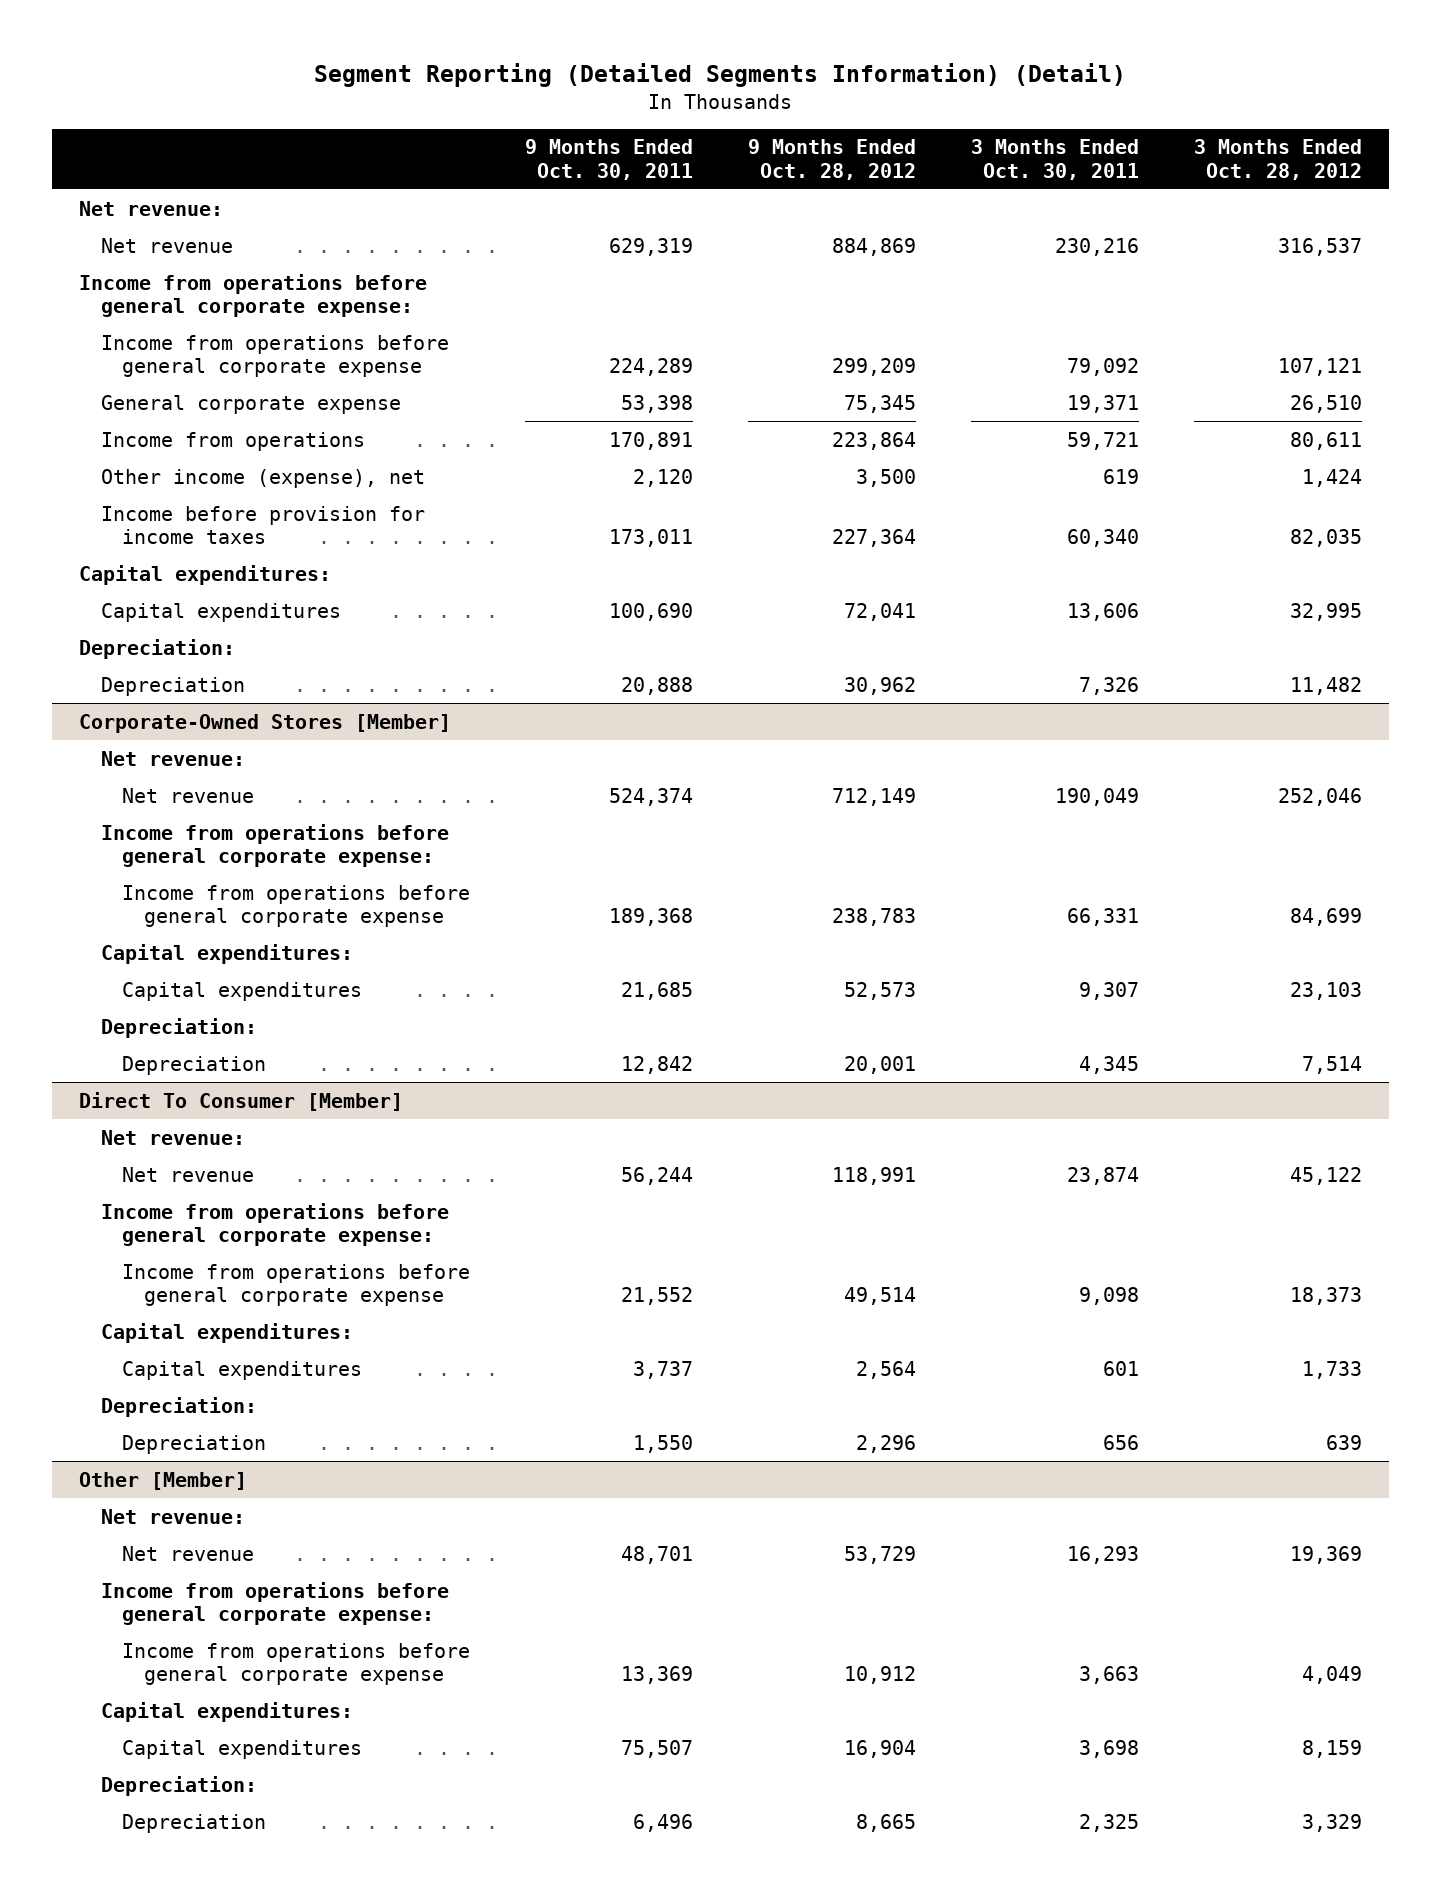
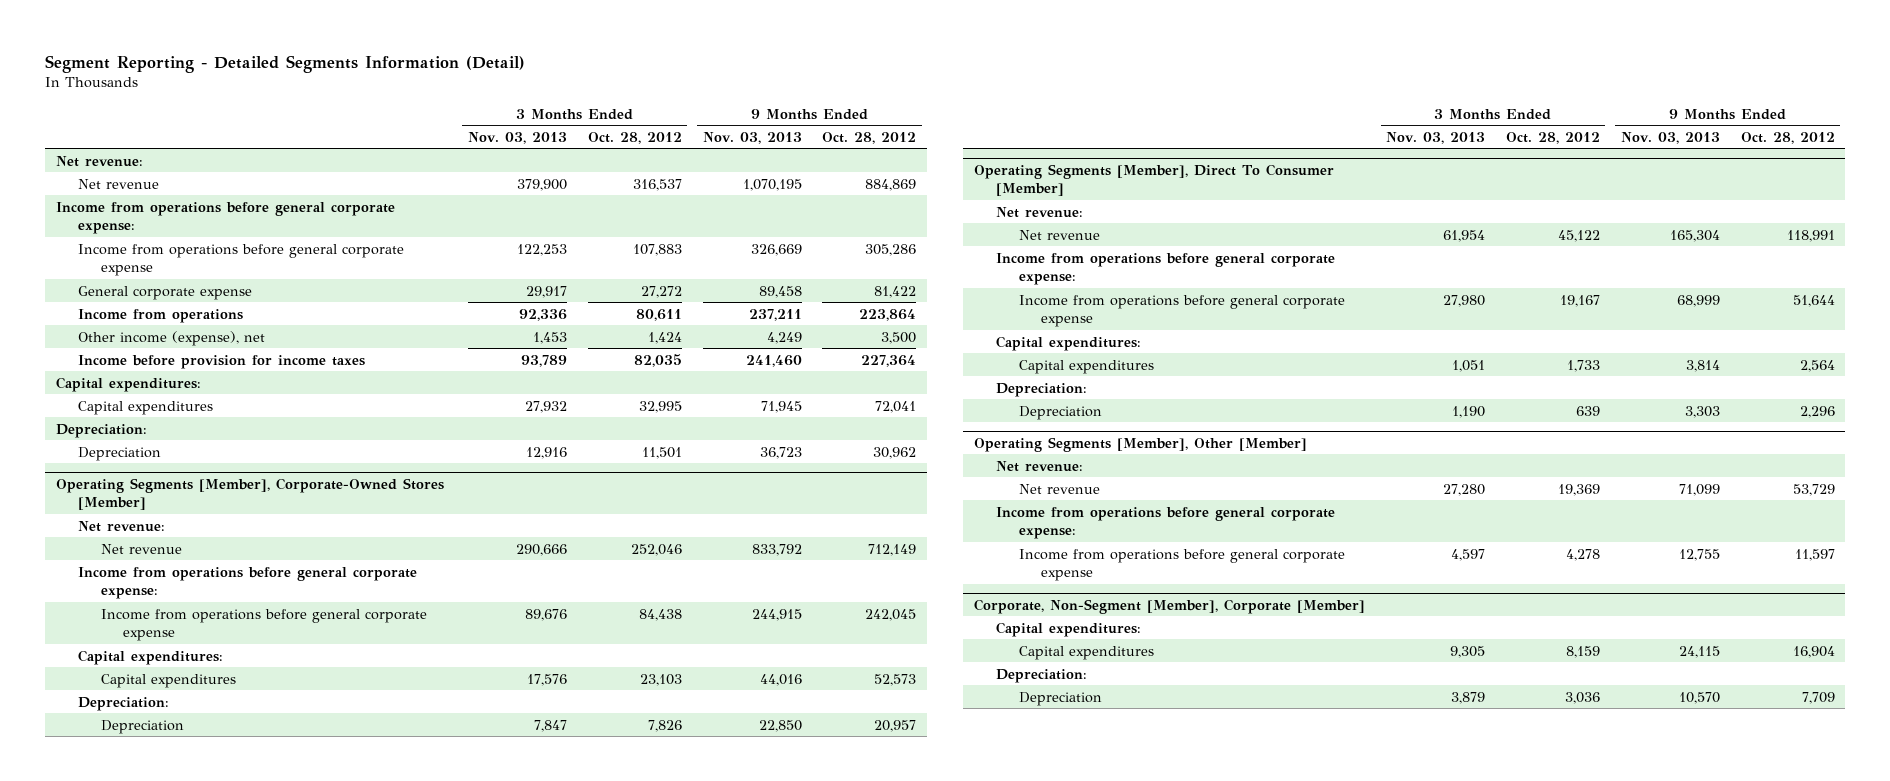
- Segment Reporting (Detailed Segments Information) (Detail)
+ Segment Reporting - Detailed Segments Information (Detail)
- | 9 Months Ended Oct. 30, 2011 | 9 Months Ended Oct. 28, 2012 | 3 Months Ended Oct. 30, 2011 | 3 Months Ended Oct. 28, 2012
+ | 3 Months Ended Nov. 03, 2013 | 3 Months Ended Oct. 28, 2012 | 9 Months Ended Nov. 03, 2013 | 9 Months Ended Oct. 28, 2012
- Income from operations before general corporate expense | 224,289 | 299,209 | 79,092 | 107,121
- General corporate expense | 53,398 | 75,345 | 19,371 | 26,510
+ Income from operations before general corporate expense | 122,253 | 107,883 | 326,669 | 305,286
+ General corporate expense | 29,917 | 27,272 | 89,458 | 81,422
- Depreciation | 20,888 | 30,962 | 7,326 | 11,482
- Corporate-Owned Stores [Member]
+ Depreciation | 12,916 | 11,501 | 36,723 | 30,962
+ Operating Segments [Member], Corporate-Owned Stores [Member]
- Income from operations before general corporate expense | 189,368 | 238,783 | 66,331 | 84,699
+ Income from operations before general corporate expense | 89,676 | 84,438 | 244,915 | 242,045
- Depreciation | 12,842 | 20,001 | 4,345 | 7,514
- Direct To Consumer [Member]
+ Depreciation | 7,847 | 7,826 | 22,850 | 20,957
+ Operating Segments [Member], Direct To Consumer [Member]
- Income from operations before general corporate expense | 21,552 | 49,514 | 9,098 | 18,373
+ Income from operations before general corporate expense | 27,980 | 19,167 | 68,999 | 51,644
- Other [Member]
+ Operating Segments [Member], Other [Member]
- Income from operations before general corporate expense | 13,369 | 10,912 | 3,663 | 4,049
+ Income from operations before general corporate expense | 4,597 | 4,278 | 12,755 | 11,597
+ Corporate, Non-Segment [Member], Corporate [Member]
- Depreciation | 6,496 | 8,665 | 2,325 | 3,329
+ Depreciation | 3,879 | 3,036 | 10,570 | 7,709

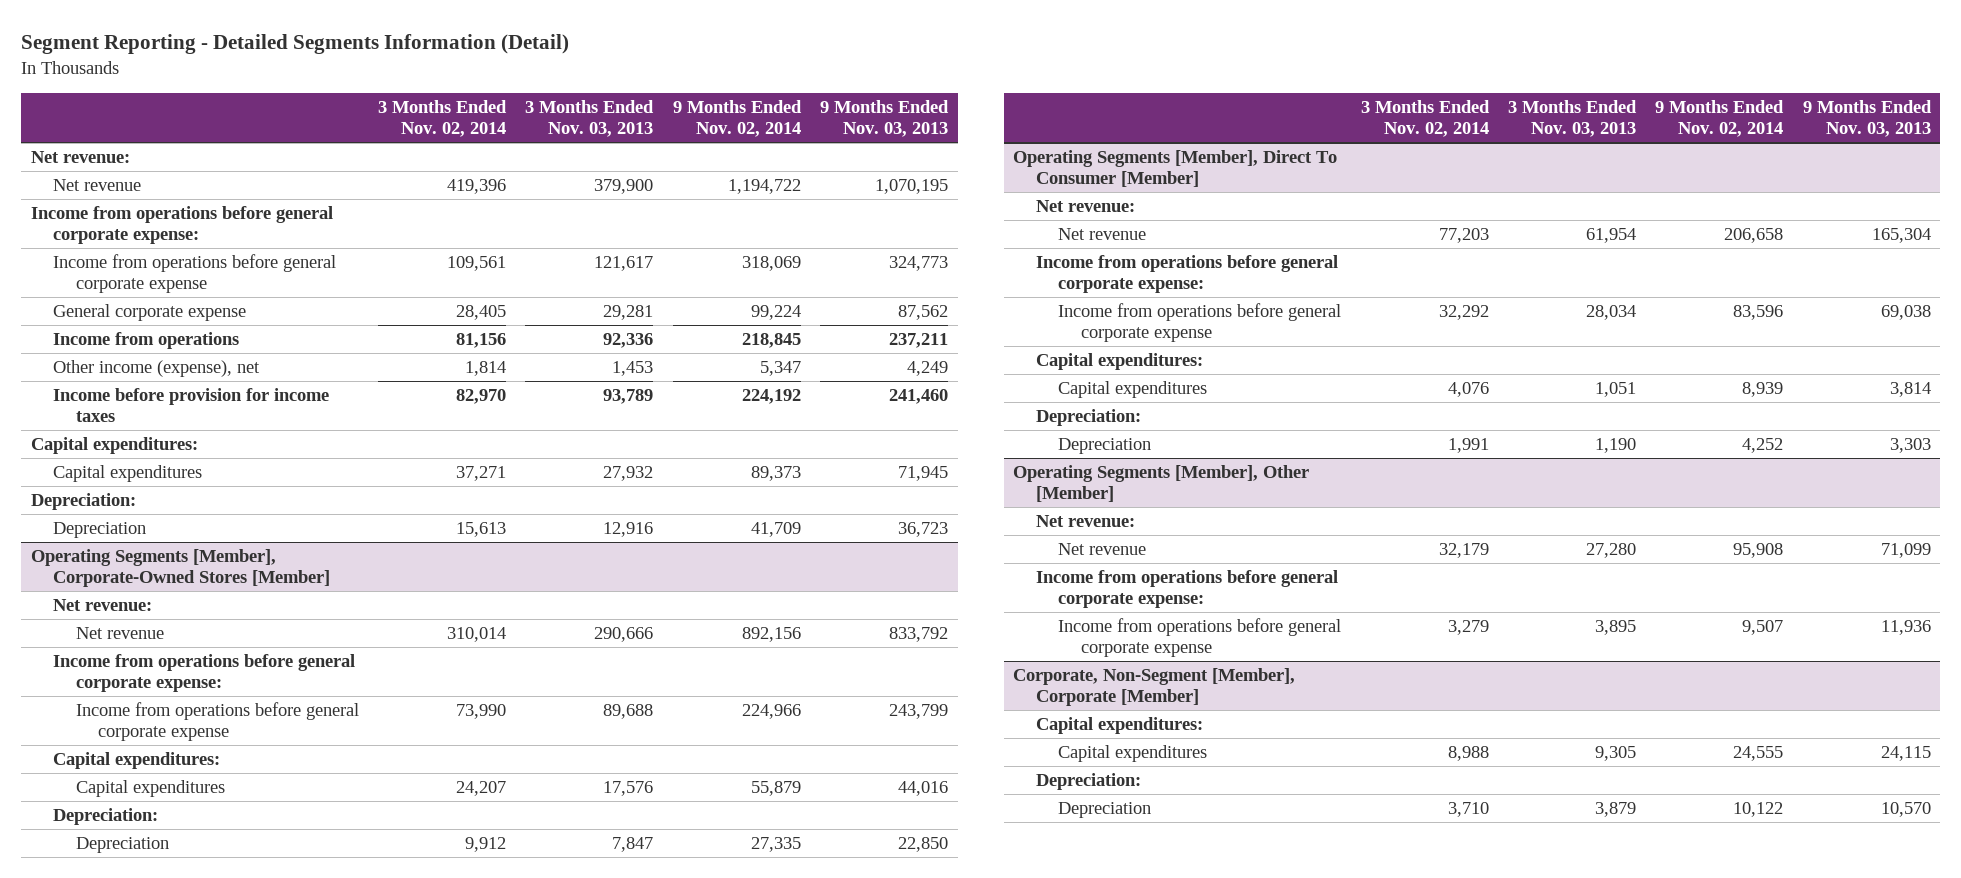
- | 3 Months Ended Nov. 03, 2013 | 3 Months Ended Oct. 28, 2012 | 9 Months Ended Nov. 03, 2013 | 9 Months Ended Oct. 28, 2012
+ | 3 Months Ended Nov. 02, 2014 | 3 Months Ended Nov. 03, 2013 | 9 Months Ended Nov. 02, 2014 | 9 Months Ended Nov. 03, 2013
- Income from operations before general corporate expense | 122,253 | 107,883 | 326,669 | 305,286
- General corporate expense | 29,917 | 27,272 | 89,458 | 81,422
+ Income from operations before general corporate expense | 109,561 | 121,617 | 318,069 | 324,773
+ General corporate expense | 28,405 | 29,281 | 99,224 | 87,562
@ Operating Segments [Member], Corporate-Owned Stores [Member]
- Income from operations before general corporate expense | 89,676 | 84,438 | 244,915 | 242,045
+ Income from operations before general corporate expense | 73,990 | 89,688 | 224,966 | 243,799
@ Operating Segments [Member], Direct To Consumer [Member]
- Income from operations before general corporate expense | 27,980 | 19,167 | 68,999 | 51,644
+ Income from operations before general corporate expense | 32,292 | 28,034 | 83,596 | 69,038
@ Operating Segments [Member], Other [Member]
- Income from operations before general corporate expense | 4,597 | 4,278 | 12,755 | 11,597
+ Income from operations before general corporate expense | 3,279 | 3,895 | 9,507 | 11,936

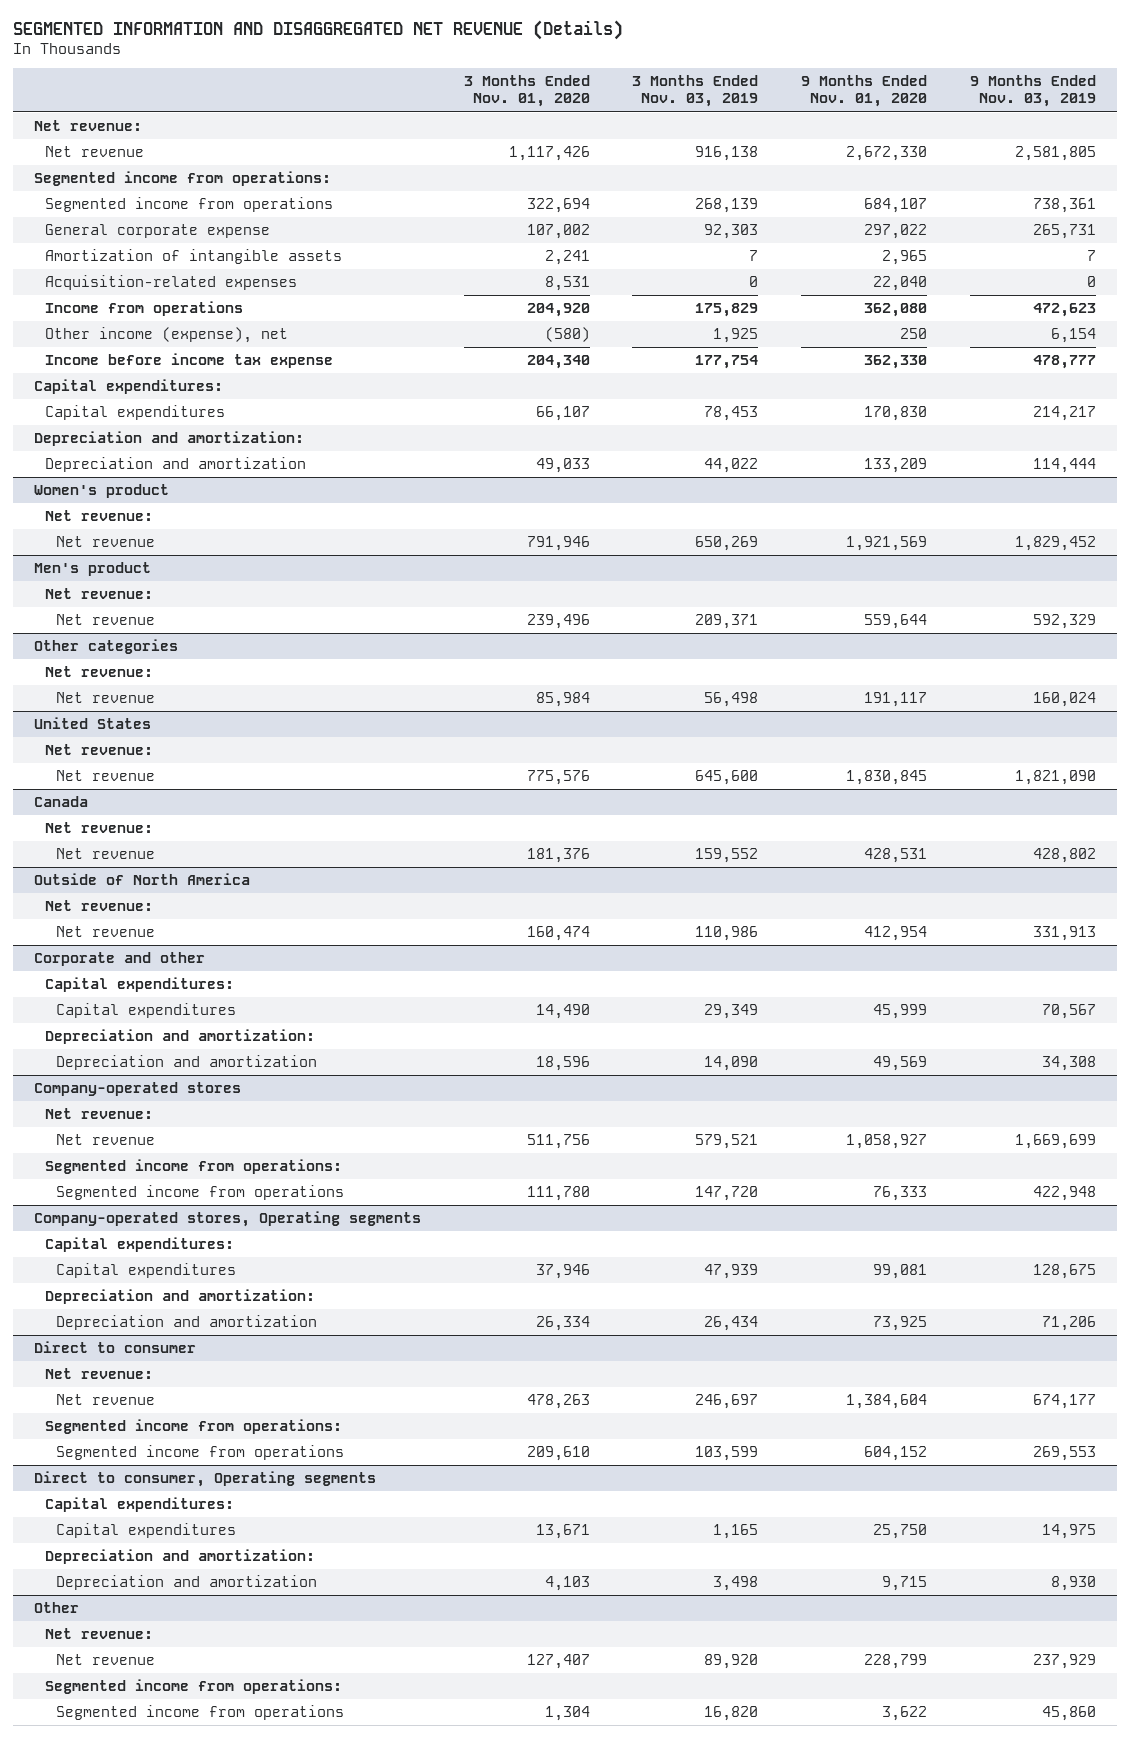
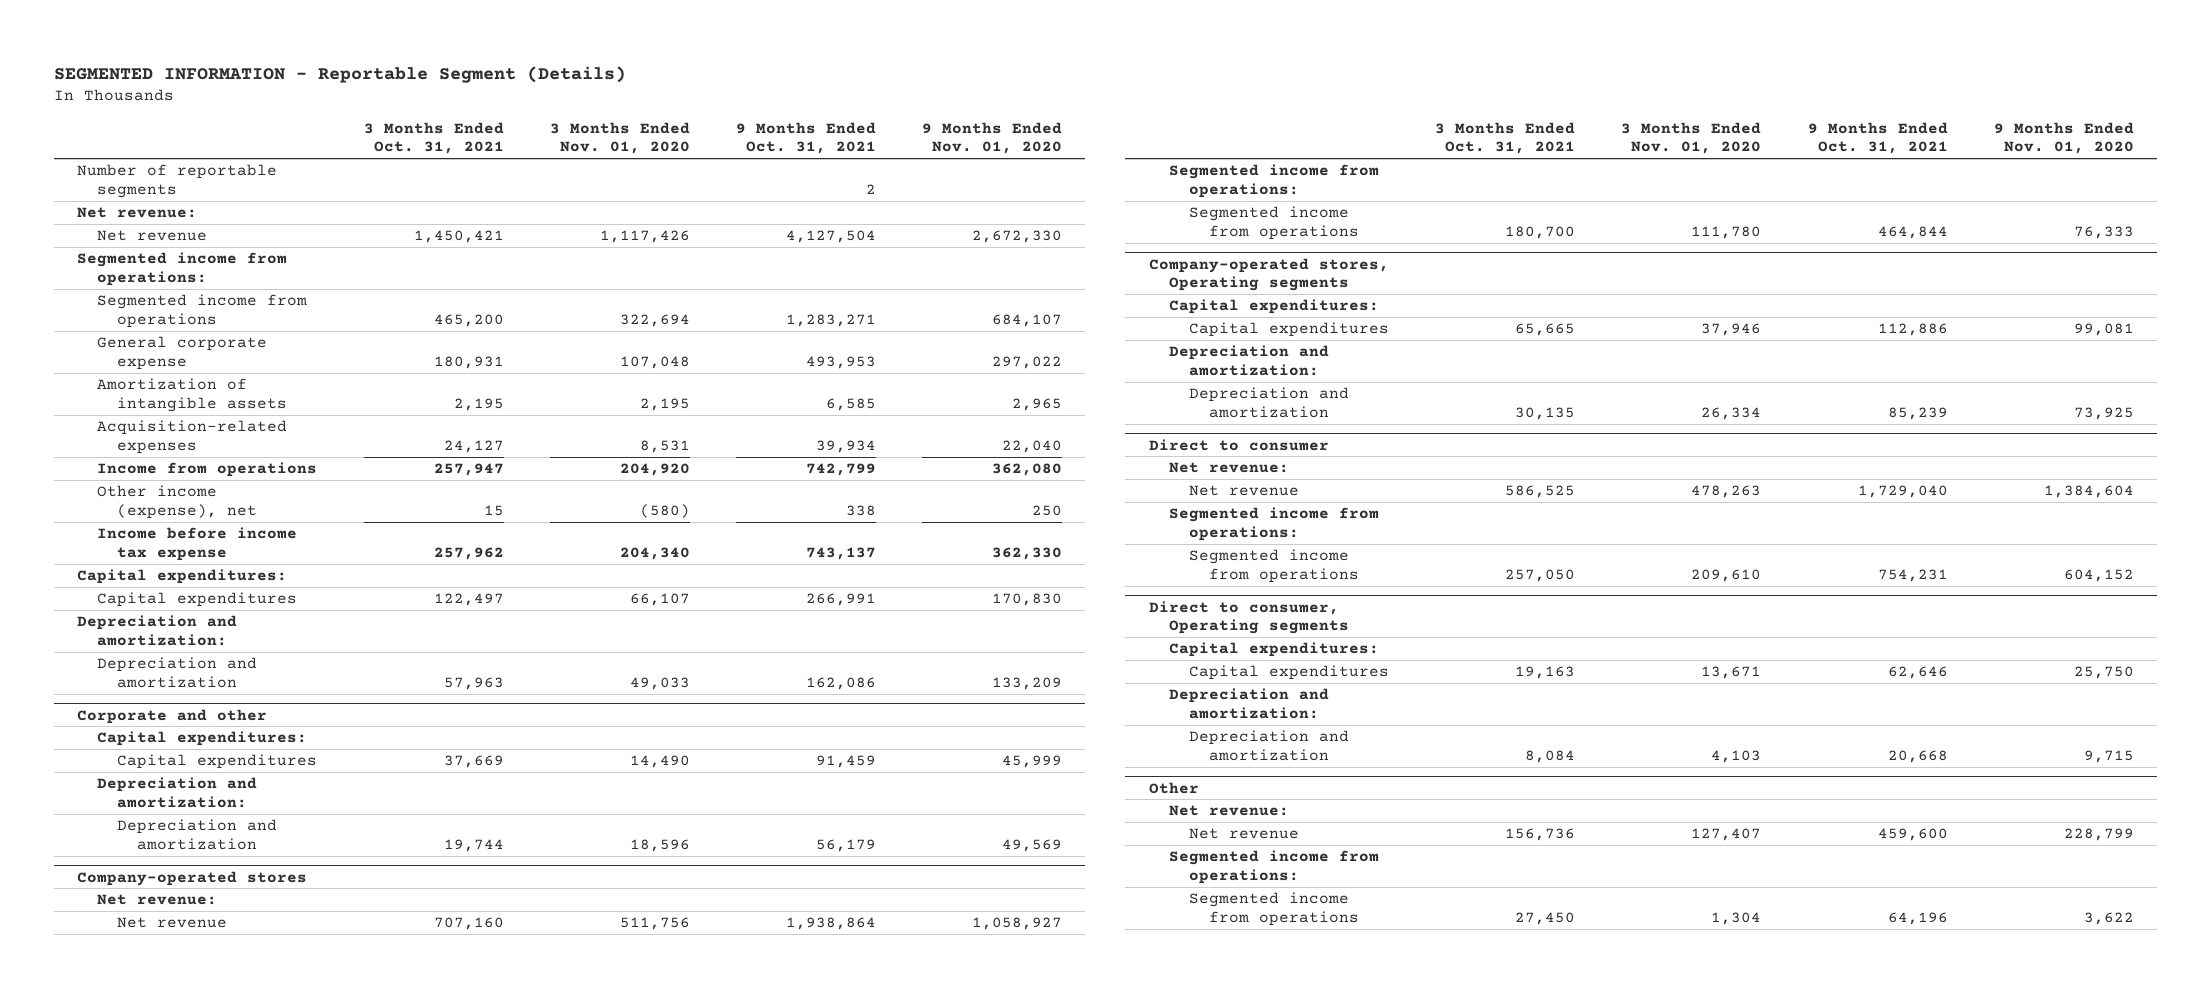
- SEGMENTED INFORMATION AND DISAGGREGATED NET REVENUE (Details)
+ SEGMENTED INFORMATION - Reportable Segment (Details)
- | 3 Months Ended Nov. 01, 2020 | 3 Months Ended Nov. 03, 2019 | 9 Months Ended Nov. 01, 2020 | 9 Months Ended Nov. 03, 2019
+ | 3 Months Ended Oct. 31, 2021 | 3 Months Ended Nov. 01, 2020 | 9 Months Ended Oct. 31, 2021 | 9 Months Ended Nov. 01, 2020
+ Number of reportable segments | | | 2 |
- General corporate expense | 107,002 | 92,303 | 297,022 | 265,731
- Amortization of intangible assets | 2,241 | 7 | 2,965 | 7
+ General corporate expense | 180,931 | 107,048 | 493,953 | 297,022
+ Amortization of intangible assets | 2,195 | 2,195 | 6,585 | 2,965
- Women's product
- Net revenue:
- Net revenue | 791,946 | 650,269 | 1,921,569 | 1,829,452
- Men's product
- Net revenue:
- Net revenue | 239,496 | 209,371 | 559,644 | 592,329
- Other categories
- Net revenue:
- Net revenue | 85,984 | 56,498 | 191,117 | 160,024
- United States
- Net revenue:
- Net revenue | 775,576 | 645,600 | 1,830,845 | 1,821,090
- Canada
- Net revenue:
- Net revenue | 181,376 | 159,552 | 428,531 | 428,802
- Outside of North America
- Net revenue:
- Net revenue | 160,474 | 110,986 | 412,954 | 331,913

